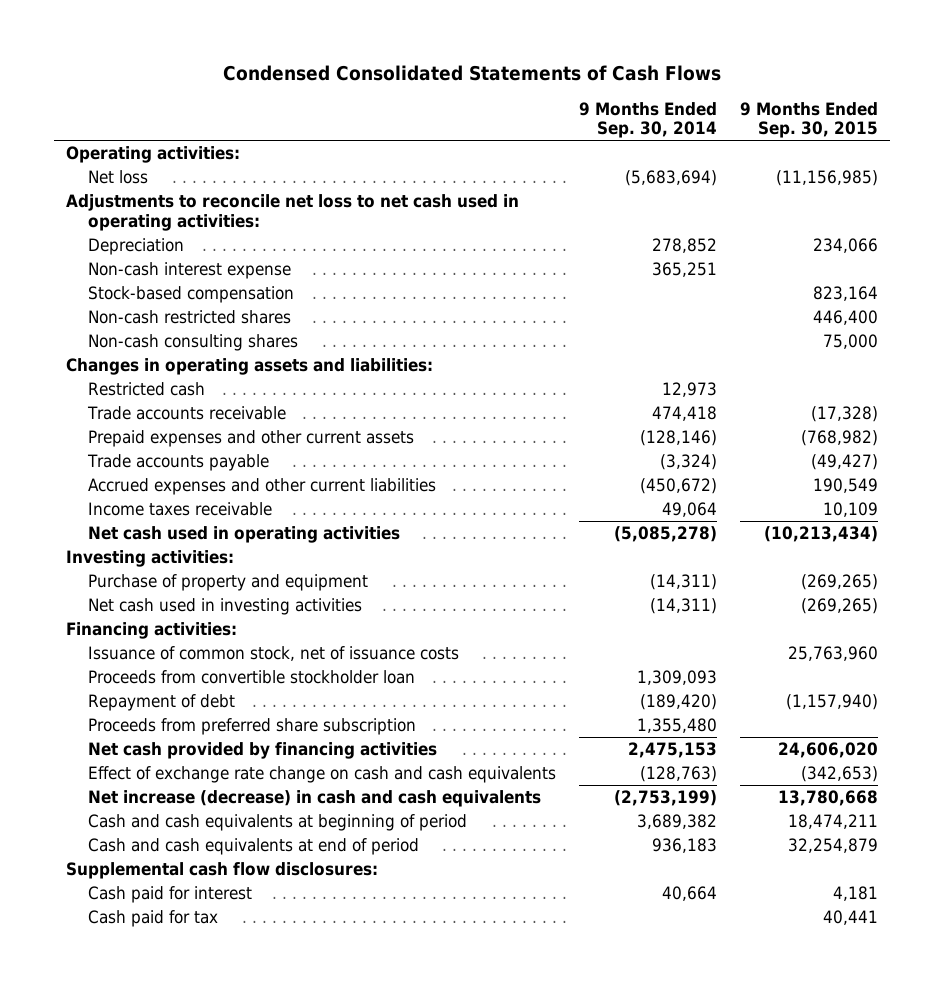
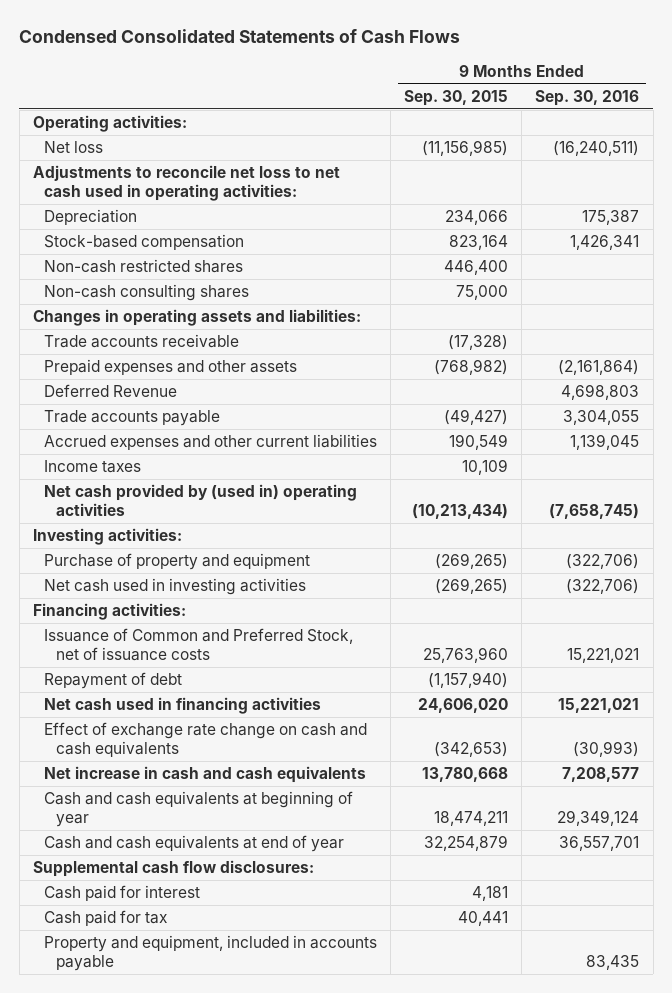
- | 9 Months Ended Sep. 30, 2014 | 9 Months Ended Sep. 30, 2015
+ | 9 Months Ended Sep. 30, 2015 | 9 Months Ended Sep. 30, 2016
- Non-cash interest expense | 365,251 |
- Restricted cash | 12,973 |
- Prepaid expenses and other current assets | (128,146) | (768,982)
+ Prepaid expenses and other assets | (768,982) | (2,161,864)
+ Deferred Revenue | | 4,698,803
- Income taxes receivable | 49,064 | 10,109
- Net cash used in operating activities | (5,085,278) | (10,213,434)
+ Income taxes | 10,109 |
+ Net cash provided by (used in) operating activities | (10,213,434) | (7,658,745)
- Issuance of common stock, net of issuance costs | | 25,763,960
- Proceeds from convertible stockholder loan | 1,309,093 |
+ Issuance of Common and Preferred Stock, net of issuance costs | 25,763,960 | 15,221,021
- Proceeds from preferred share subscription | 1,355,480 |
- Net cash provided by financing activities | 2,475,153 | 24,606,020
+ Net cash used in financing activities | 24,606,020 | 15,221,021
- Net increase (decrease) in cash and cash equivalents | (2,753,199) | 13,780,668
- Cash and cash equivalents at beginning of period | 3,689,382 | 18,474,211
- Cash and cash equivalents at end of period | 936,183 | 32,254,879
+ Net increase in cash and cash equivalents | 13,780,668 | 7,208,577
+ Cash and cash equivalents at beginning of year | 18,474,211 | 29,349,124
+ Cash and cash equivalents at end of year | 32,254,879 | 36,557,701
+ Property and equipment, included in accounts payable | | 83,435

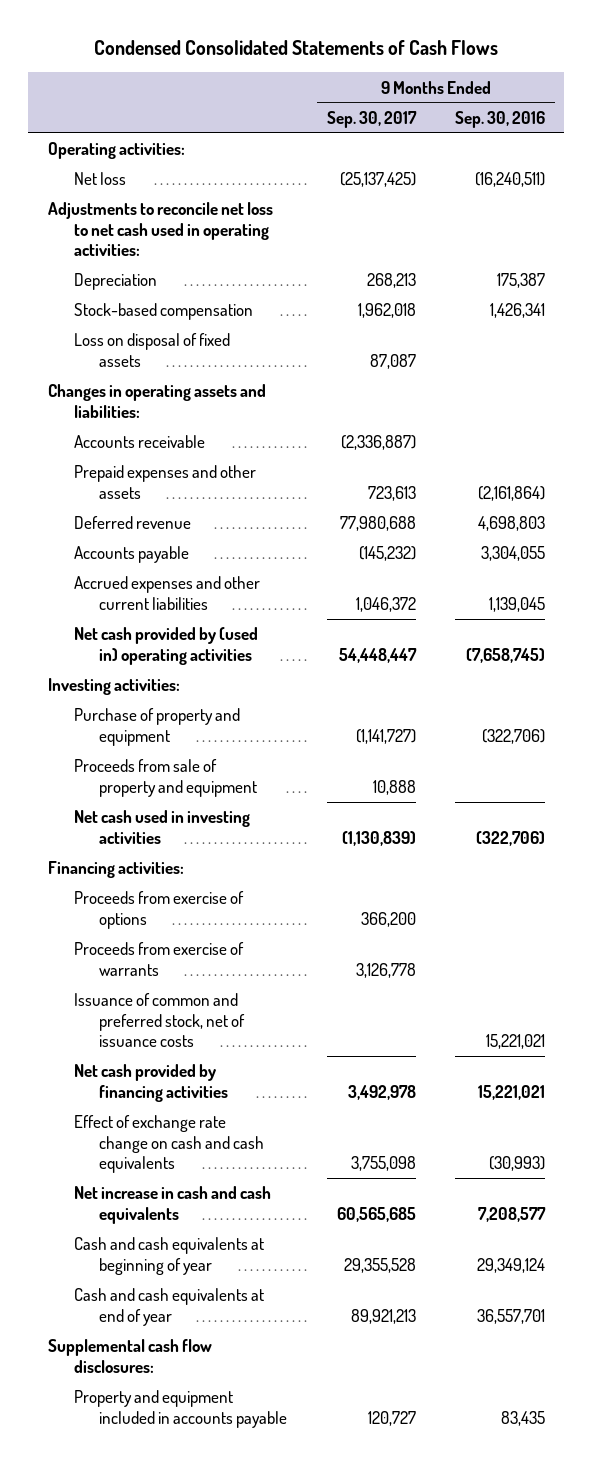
- | 9 Months Ended Sep. 30, 2015 | 9 Months Ended Sep. 30, 2016
+ | 9 Months Ended Sep. 30, 2017 | 9 Months Ended Sep. 30, 2016
- Non-cash restricted shares | 446,400 |
- Non-cash consulting shares | 75,000 |
+ Loss on disposal of fixed assets | 87,087 |
- Trade accounts receivable | (17,328) |
+ Accounts receivable | (2,336,887) |
- Deferred Revenue | | 4,698,803
- Trade accounts payable | (49,427) | 3,304,055
+ Deferred revenue | 77,980,688 | 4,698,803
+ Accounts payable | (145,232) | 3,304,055
- Income taxes | 10,109 |
+ Proceeds from sale of property and equipment | 10,888 |
- Issuance of Common and Preferred Stock, net of issuance costs | 25,763,960 | 15,221,021
- Repayment of debt | (1,157,940) |
- Net cash used in financing activities | 24,606,020 | 15,221,021
+ Proceeds from exercise of options | 366,200 |
+ Proceeds from exercise of warrants | 3,126,778 |
+ Issuance of common and preferred stock, net of issuance costs | | 15,221,021
+ Net cash provided by financing activities | 3,492,978 | 15,221,021
- Cash paid for interest | 4,181 |
- Cash paid for tax | 40,441 |
- Property and equipment, included in accounts payable | | 83,435
+ Property and equipment included in accounts payable | 120,727 | 83,435

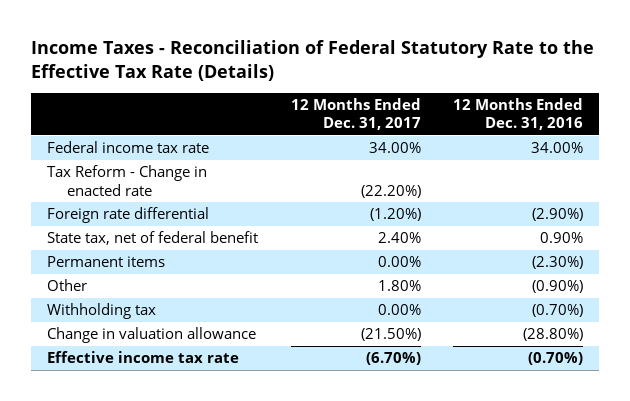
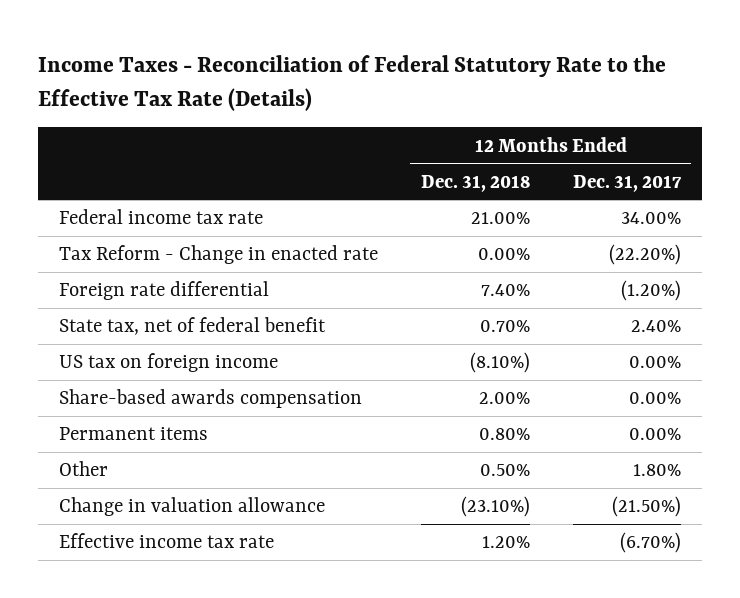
- | 12 Months Ended Dec. 31, 2017 | 12 Months Ended Dec. 31, 2016
+ | 12 Months Ended Dec. 31, 2018 | 12 Months Ended Dec. 31, 2017
+ US tax on foreign income | (8.10%) | 0.00%
+ Share-based awards compensation | 2.00% | 0.00%
- Withholding tax | 0.00% | (0.70%)

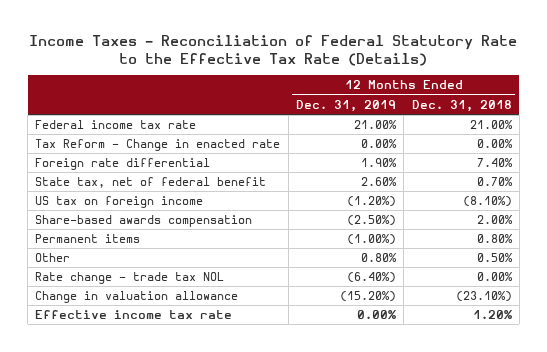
- | 12 Months Ended Dec. 31, 2018 | 12 Months Ended Dec. 31, 2017
+ | 12 Months Ended Dec. 31, 2019 | 12 Months Ended Dec. 31, 2018
+ Rate change - trade tax NOL | (6.40%) | 0.00%

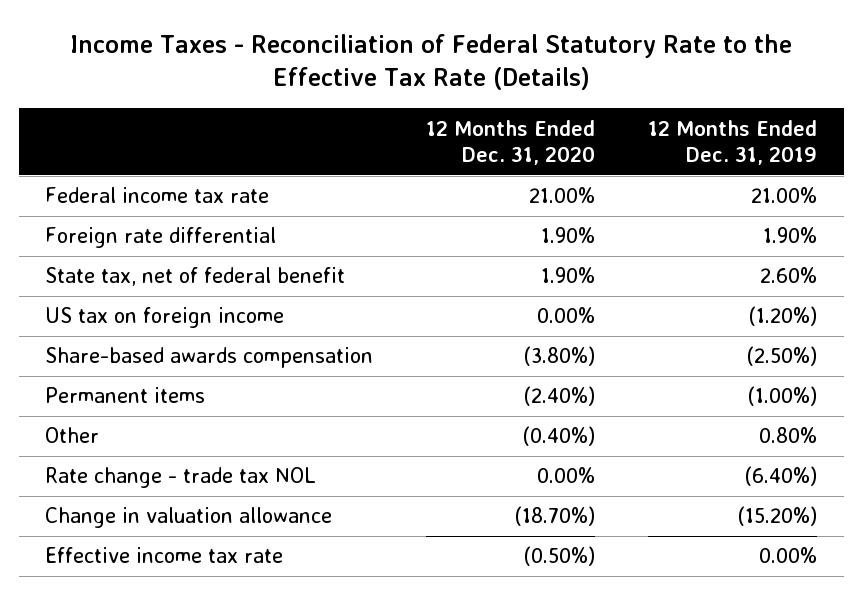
- | 12 Months Ended Dec. 31, 2019 | 12 Months Ended Dec. 31, 2018
+ | 12 Months Ended Dec. 31, 2020 | 12 Months Ended Dec. 31, 2019
- Tax Reform - Change in enacted rate | 0.00% | 0.00%

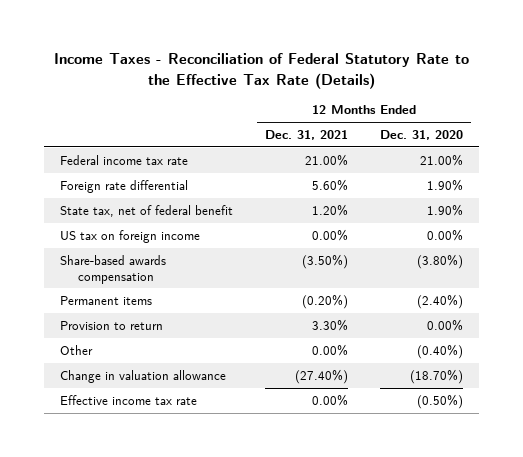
- | 12 Months Ended Dec. 31, 2020 | 12 Months Ended Dec. 31, 2019
+ | 12 Months Ended Dec. 31, 2021 | 12 Months Ended Dec. 31, 2020
+ Provision to return | 3.30% | 0.00%
- Rate change - trade tax NOL | 0.00% | (6.40%)

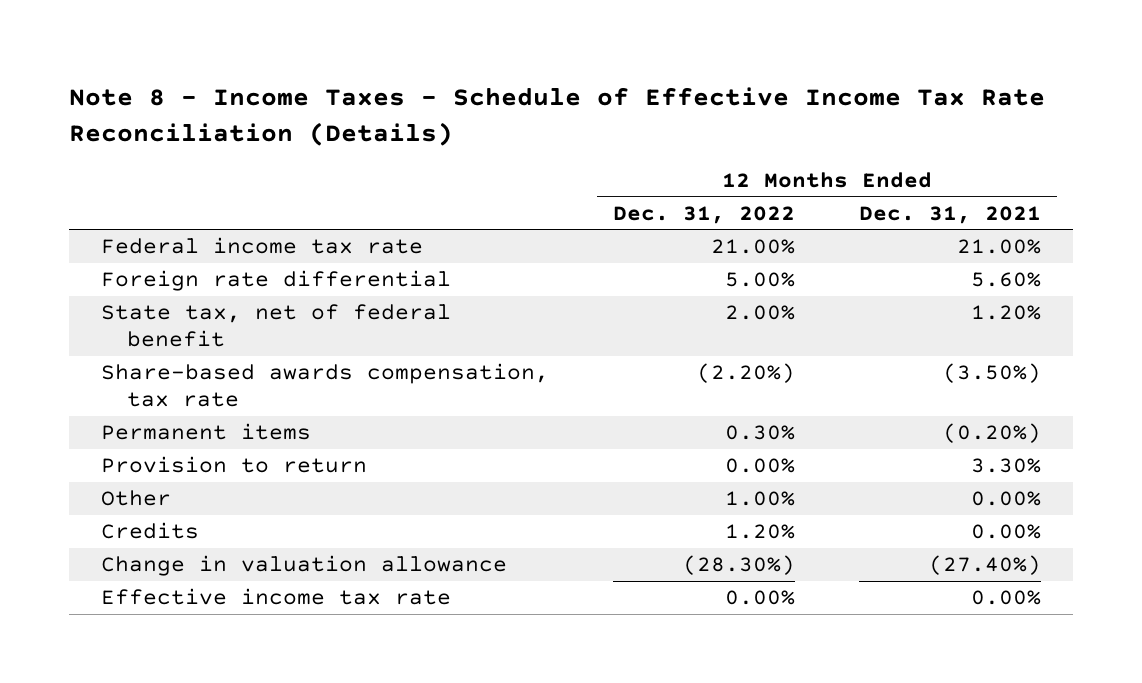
- Income Taxes - Reconciliation of Federal Statutory Rate to the Effective Tax Rate (Details)
+ Note 8 - Income Taxes - Schedule of Effective Income Tax Rate Reconciliation (Details)
- | 12 Months Ended Dec. 31, 2021 | 12 Months Ended Dec. 31, 2020
+ | 12 Months Ended Dec. 31, 2022 | 12 Months Ended Dec. 31, 2021
- US tax on foreign income | 0.00% | 0.00%
- Share-based awards compensation | (3.50%) | (3.80%)
+ Share-based awards compensation, tax rate | (2.20%) | (3.50%)
+ Credits | 1.20% | 0.00%

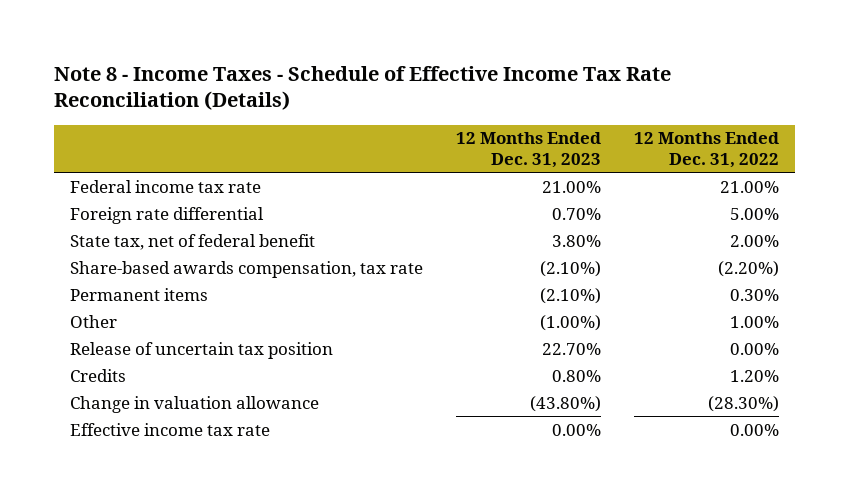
- | 12 Months Ended Dec. 31, 2022 | 12 Months Ended Dec. 31, 2021
+ | 12 Months Ended Dec. 31, 2023 | 12 Months Ended Dec. 31, 2022
- Provision to return | 0.00% | 3.30%
+ Release of uncertain tax position | 22.70% | 0.00%

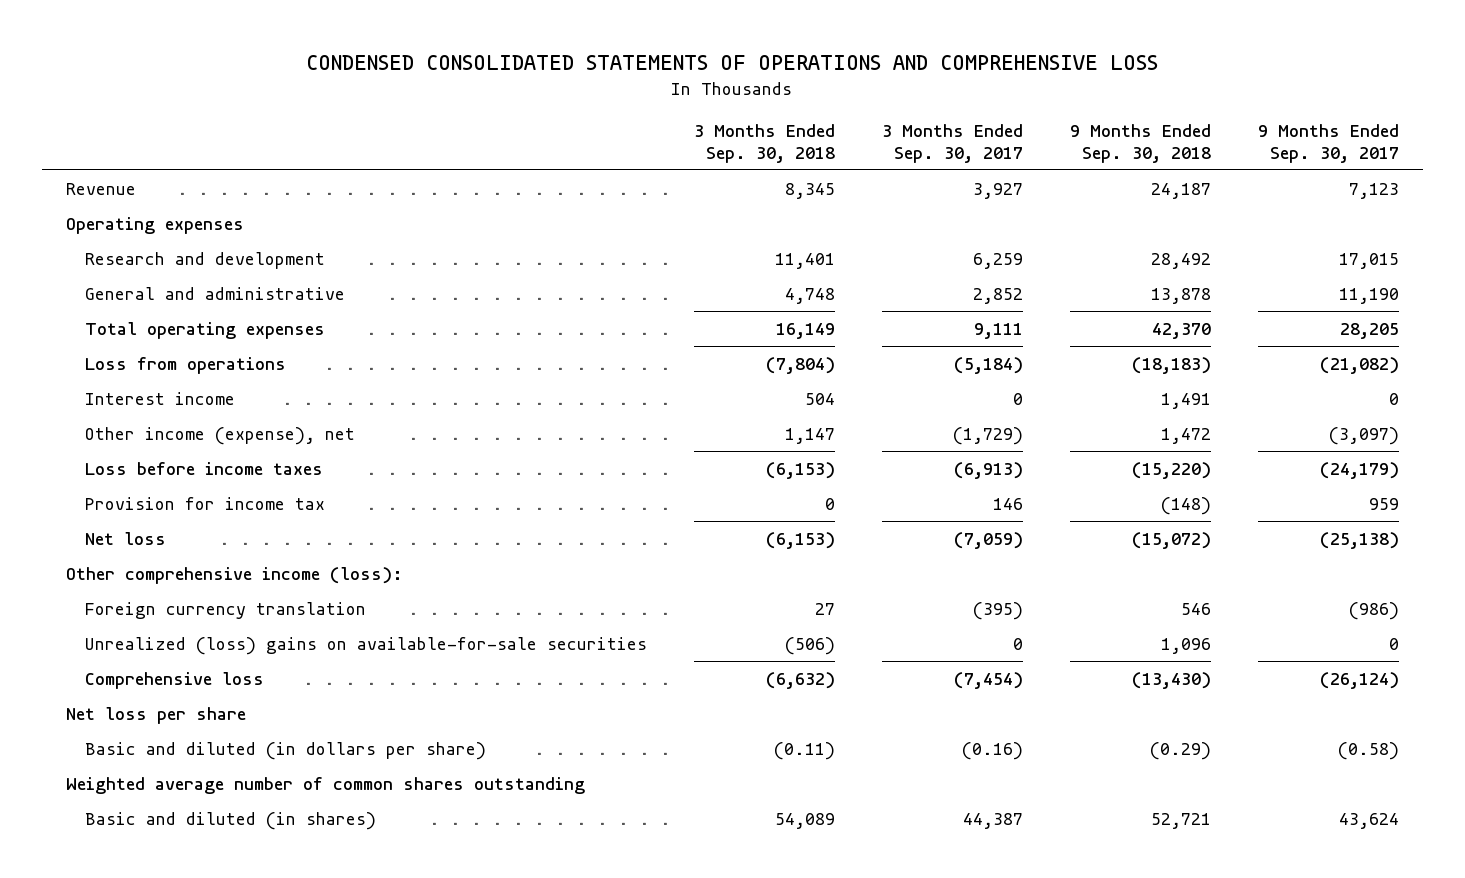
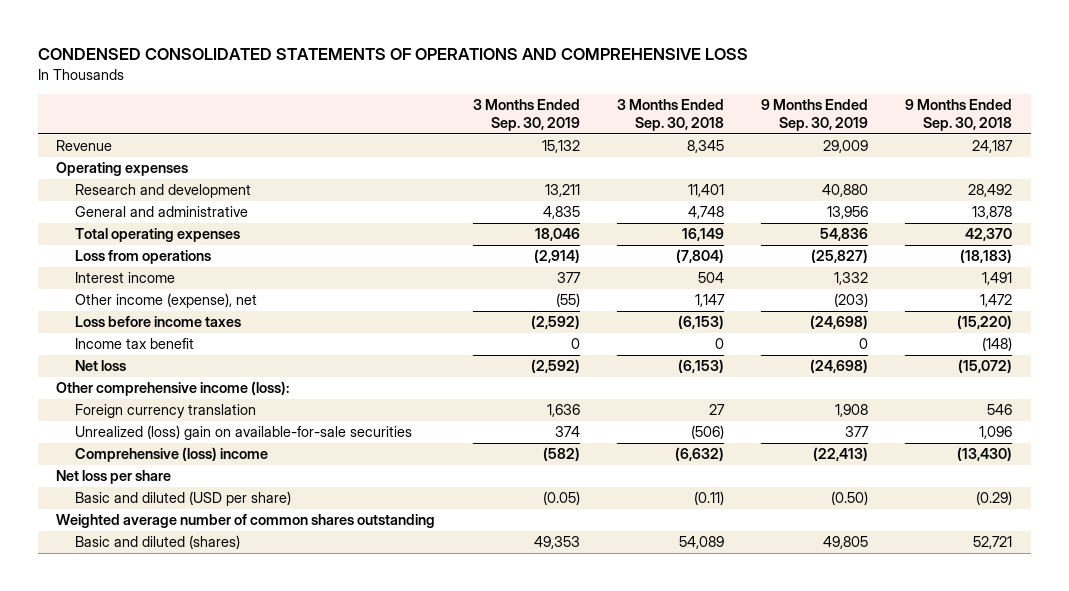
- | 3 Months Ended Sep. 30, 2018 | 3 Months Ended Sep. 30, 2017 | 9 Months Ended Sep. 30, 2018 | 9 Months Ended Sep. 30, 2017
+ | 3 Months Ended Sep. 30, 2019 | 3 Months Ended Sep. 30, 2018 | 9 Months Ended Sep. 30, 2019 | 9 Months Ended Sep. 30, 2018
- Provision for income tax | 0 | 146 | (148) | 959
+ Income tax benefit | 0 | 0 | 0 | (148)
- Unrealized (loss) gains on available-for-sale securities | (506) | 0 | 1,096 | 0
- Comprehensive loss | (6,632) | (7,454) | (13,430) | (26,124)
+ Unrealized (loss) gain on available-for-sale securities | 374 | (506) | 377 | 1,096
+ Comprehensive (loss) income | (582) | (6,632) | (22,413) | (13,430)
- Basic and diluted (in dollars per share) | (0.11) | (0.16) | (0.29) | (0.58)
+ Basic and diluted (USD per share) | (0.05) | (0.11) | (0.50) | (0.29)
- Basic and diluted (in shares) | 54,089 | 44,387 | 52,721 | 43,624
+ Basic and diluted (shares) | 49,353 | 54,089 | 49,805 | 52,721

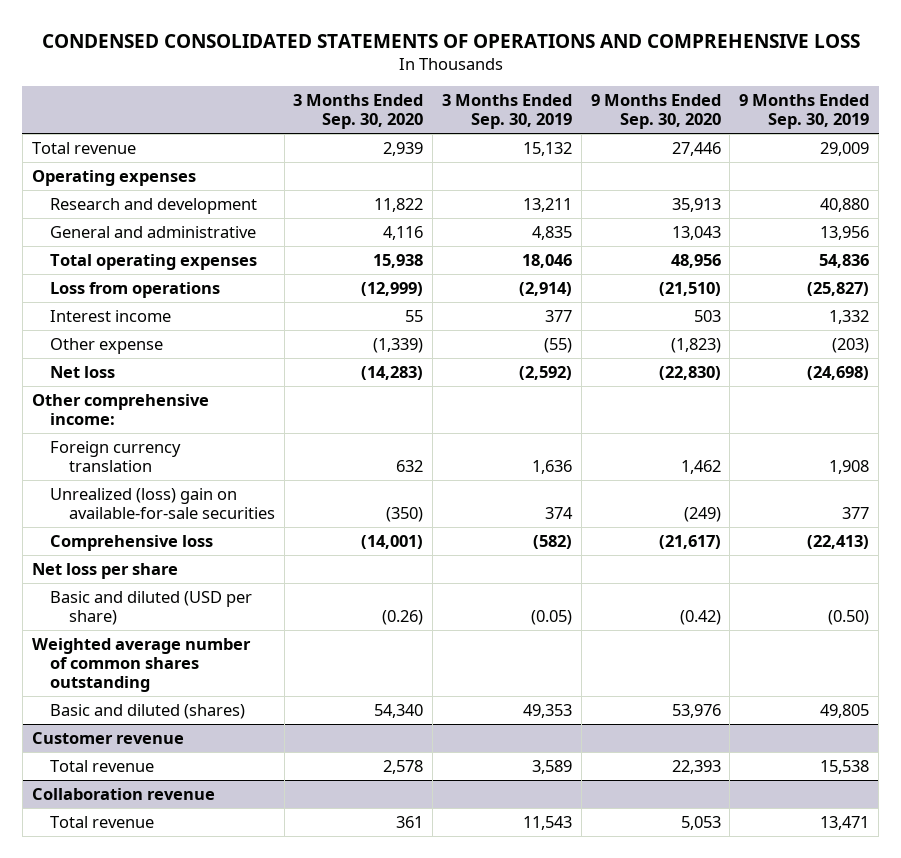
- | 3 Months Ended Sep. 30, 2019 | 3 Months Ended Sep. 30, 2018 | 9 Months Ended Sep. 30, 2019 | 9 Months Ended Sep. 30, 2018
+ | 3 Months Ended Sep. 30, 2020 | 3 Months Ended Sep. 30, 2019 | 9 Months Ended Sep. 30, 2020 | 9 Months Ended Sep. 30, 2019
- Revenue | 15,132 | 8,345 | 29,009 | 24,187
+ Total revenue | 2,939 | 15,132 | 27,446 | 29,009
- Other income (expense), net | (55) | 1,147 | (203) | 1,472
- Loss before income taxes | (2,592) | (6,153) | (24,698) | (15,220)
- Income tax benefit | 0 | 0 | 0 | (148)
+ Other expense | (1,339) | (55) | (1,823) | (203)
- Other comprehensive income (loss):
+ Other comprehensive income:
- Comprehensive (loss) income | (582) | (6,632) | (22,413) | (13,430)
+ Comprehensive loss | (14,001) | (582) | (21,617) | (22,413)
+ Customer revenue
+ Total revenue | 2,578 | 3,589 | 22,393 | 15,538
+ Collaboration revenue
+ Total revenue | 361 | 11,543 | 5,053 | 13,471

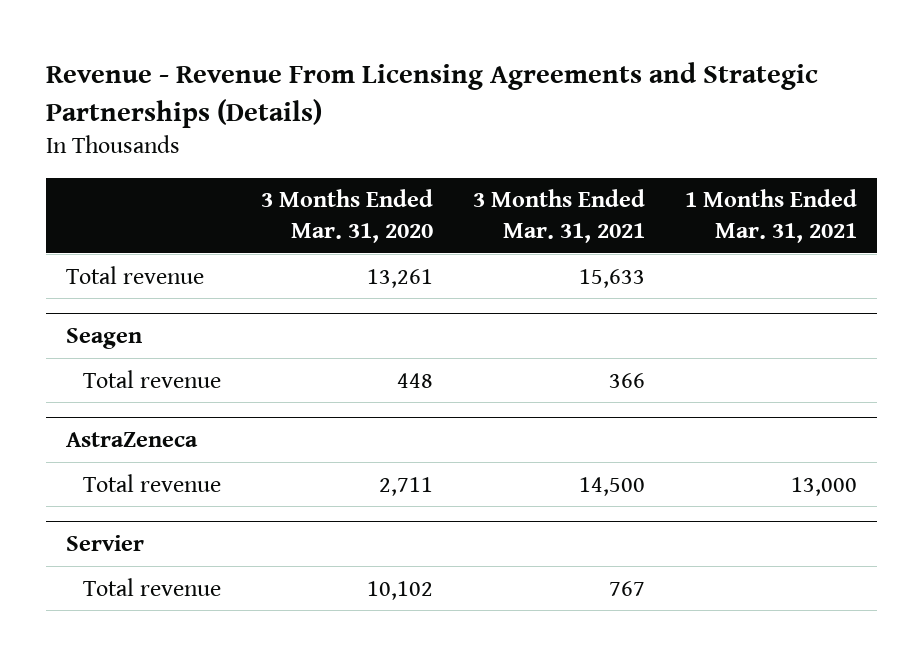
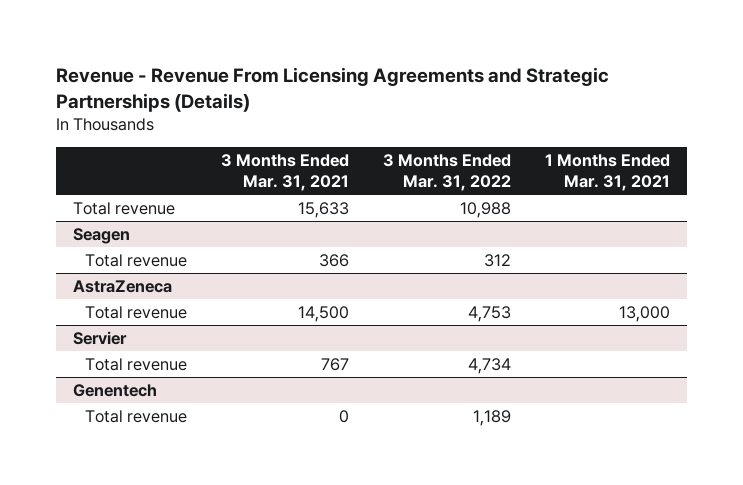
- | 3 Months Ended Mar. 31, 2020 | 3 Months Ended Mar. 31, 2021 | 1 Months Ended Mar. 31, 2021
+ | 3 Months Ended Mar. 31, 2021 | 3 Months Ended Mar. 31, 2022 | 1 Months Ended Mar. 31, 2021
+ Genentech
+ Total revenue | 0 | 1,189 |

